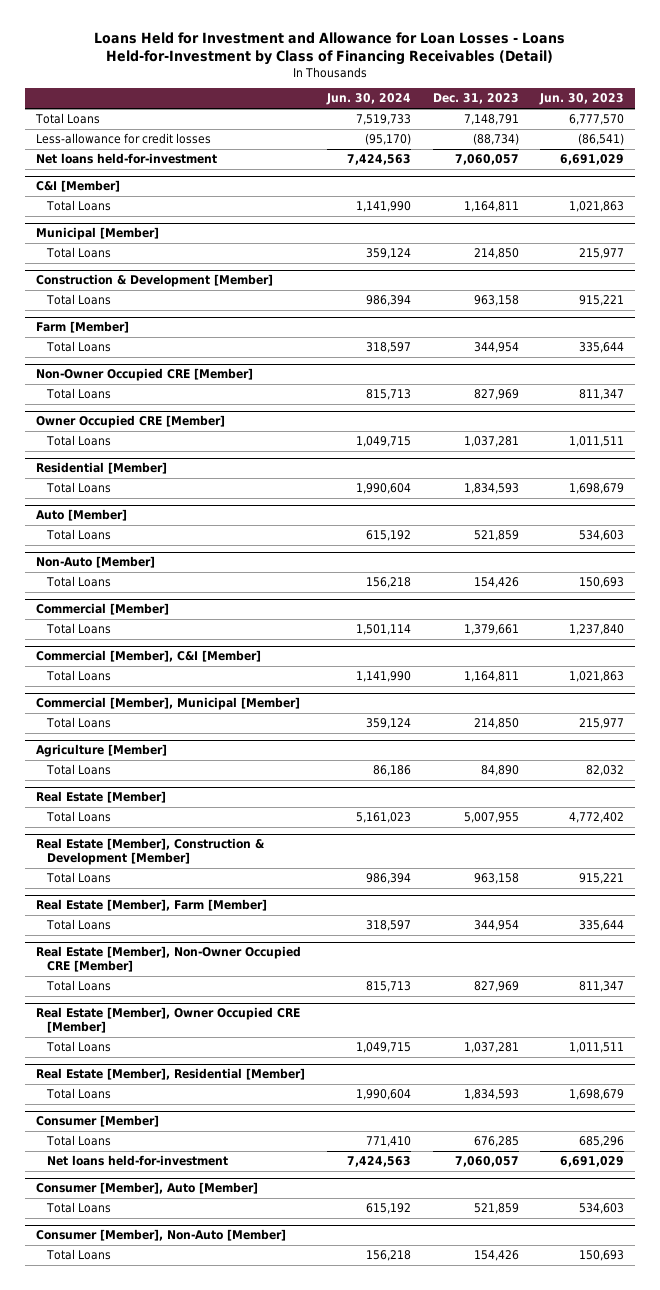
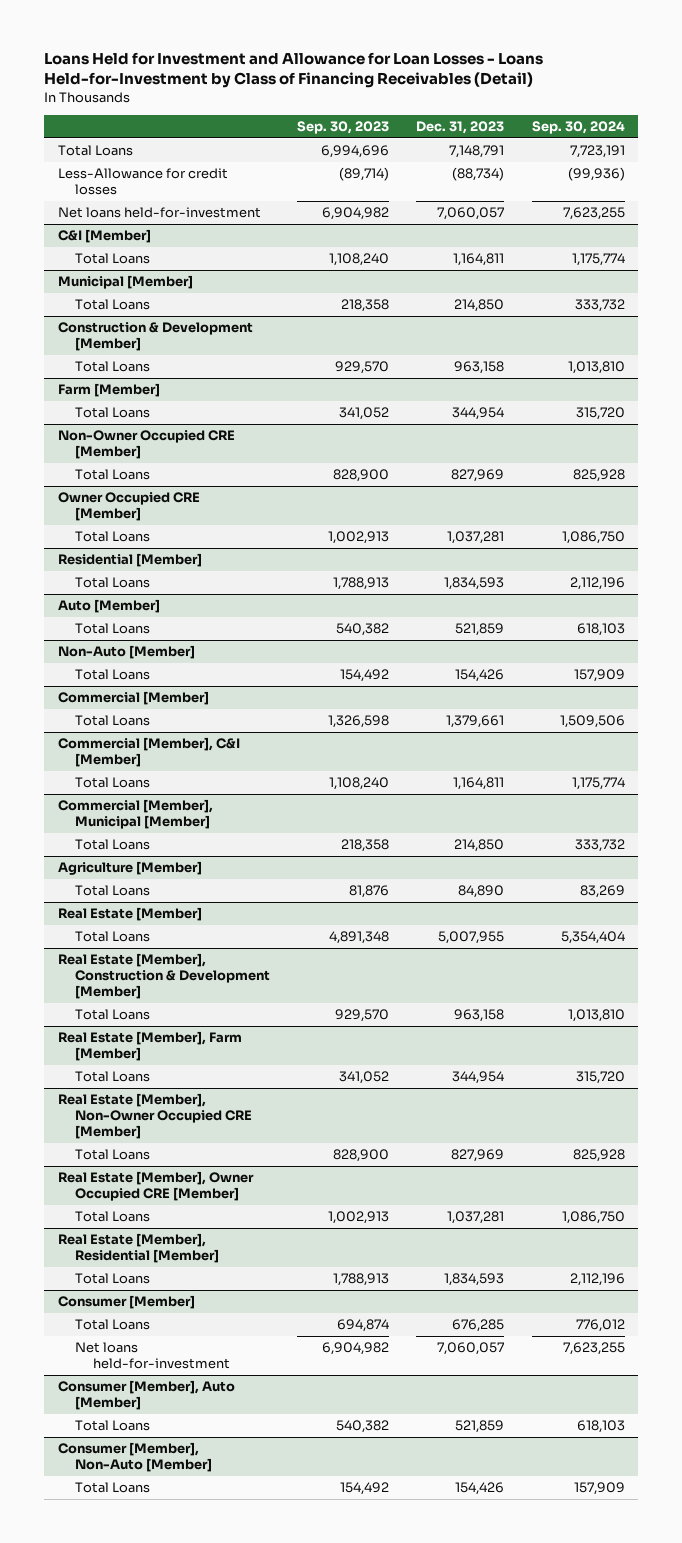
- | Jun. 30, 2024 | Dec. 31, 2023 | Jun. 30, 2023
+ | Sep. 30, 2023 | Dec. 31, 2023 | Sep. 30, 2024
- Less-allowance for credit losses | (95,170) | (88,734) | (86,541)
+ Less-Allowance for credit losses | (89,714) | (88,734) | (99,936)

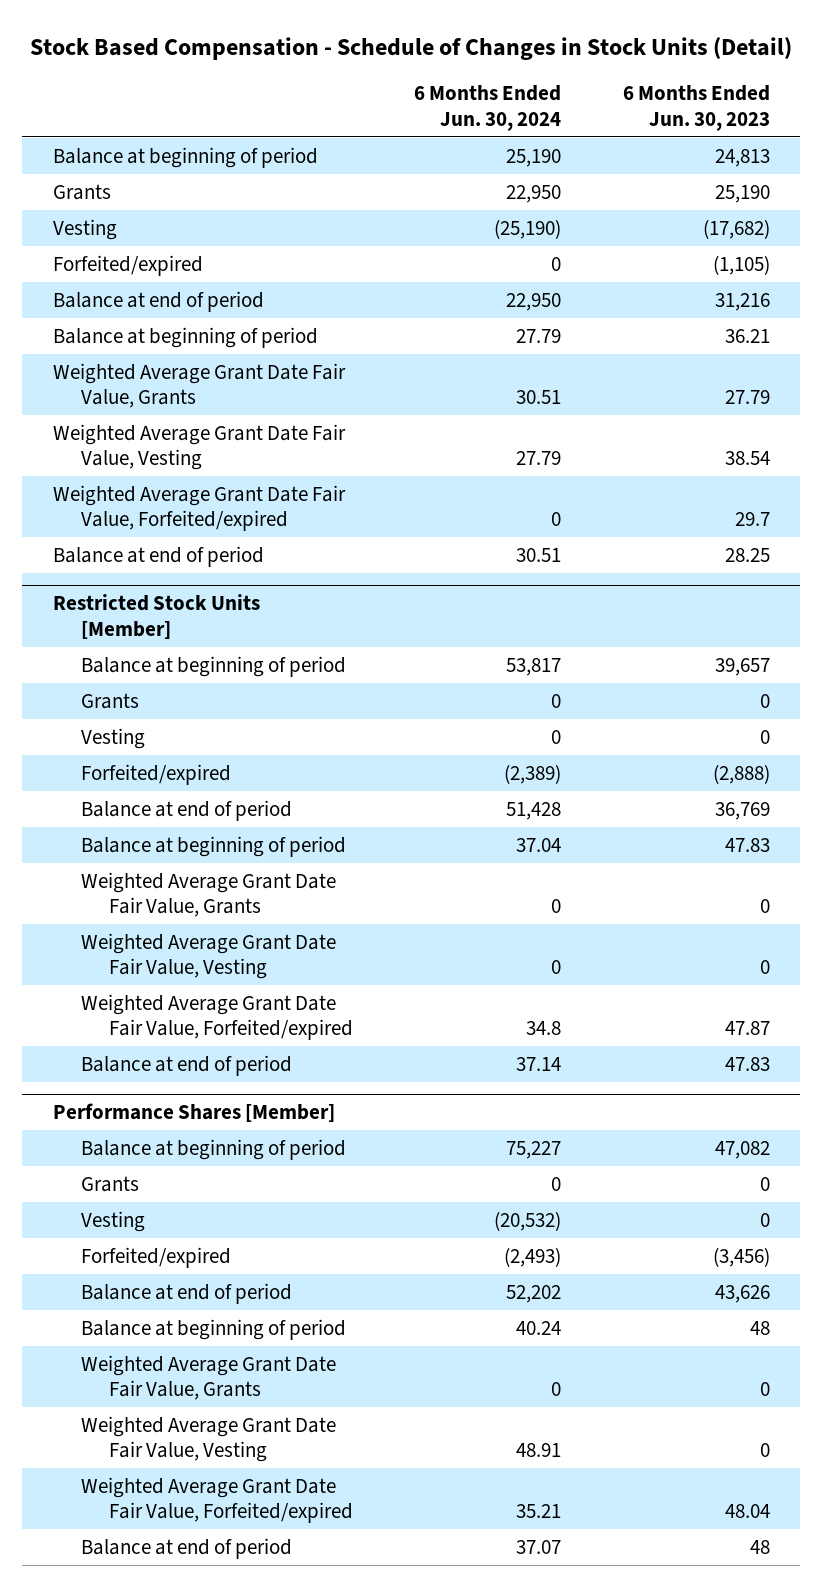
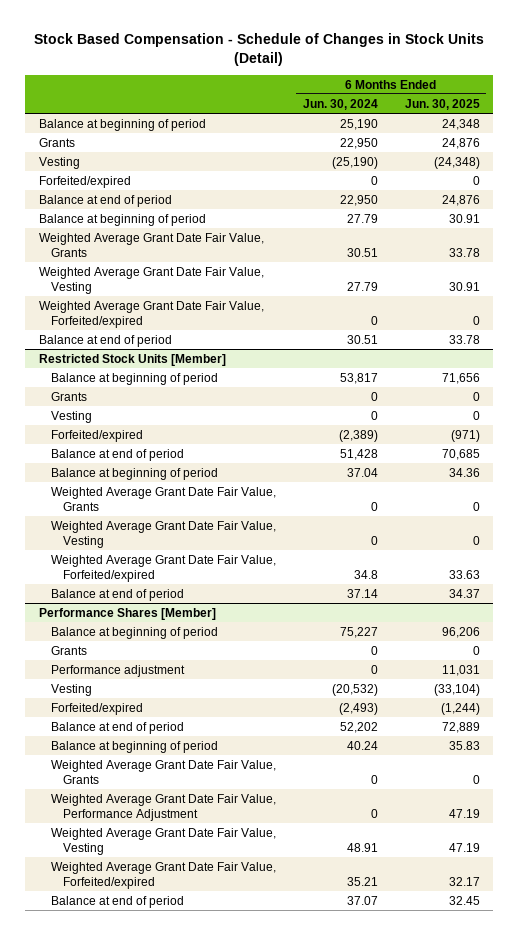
- | 6 Months Ended Jun. 30, 2024 | 6 Months Ended Jun. 30, 2023
+ | 6 Months Ended Jun. 30, 2024 | 6 Months Ended Jun. 30, 2025
@ Performance Shares [Member]
+ Performance adjustment | 0 | 11,031
+ Weighted Average Grant Date Fair Value, Performance Adjustment | 0 | 47.19

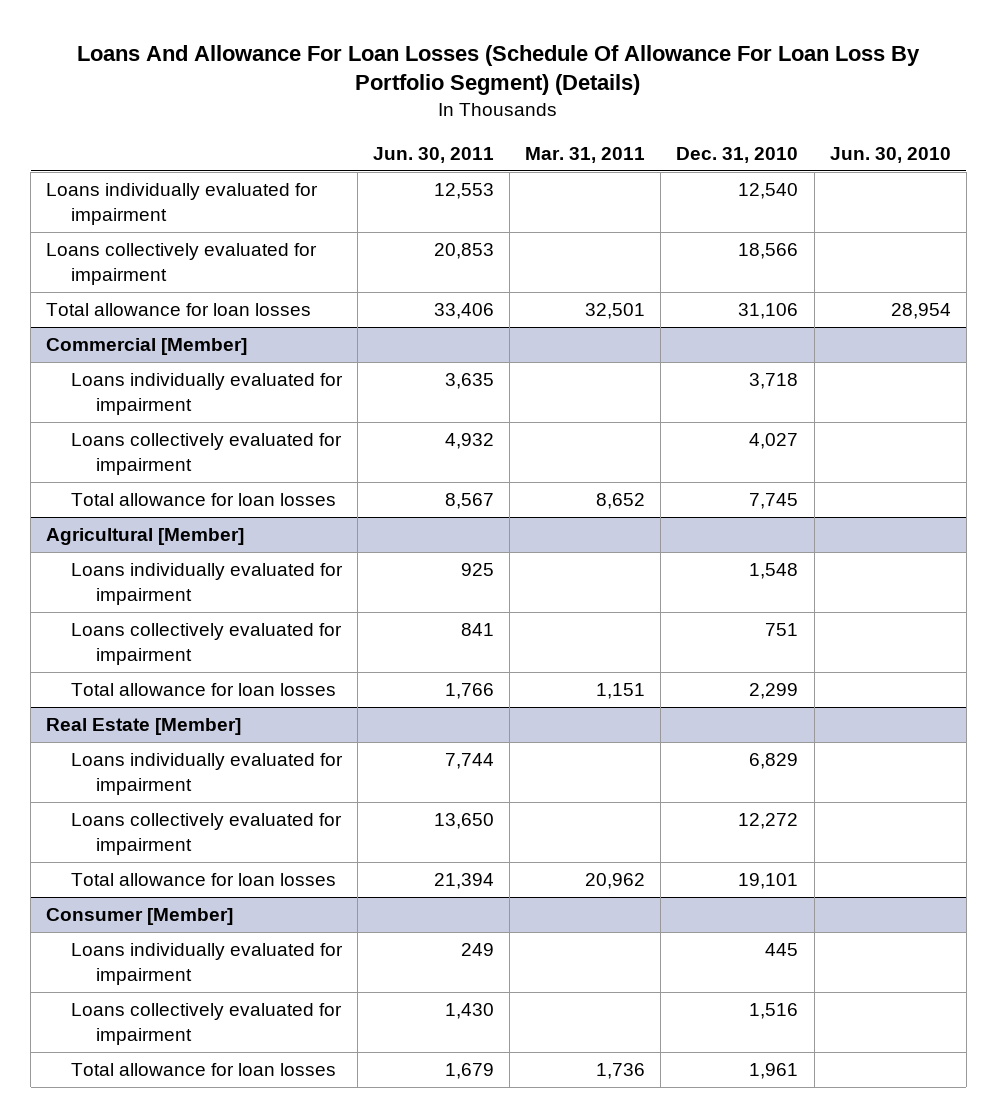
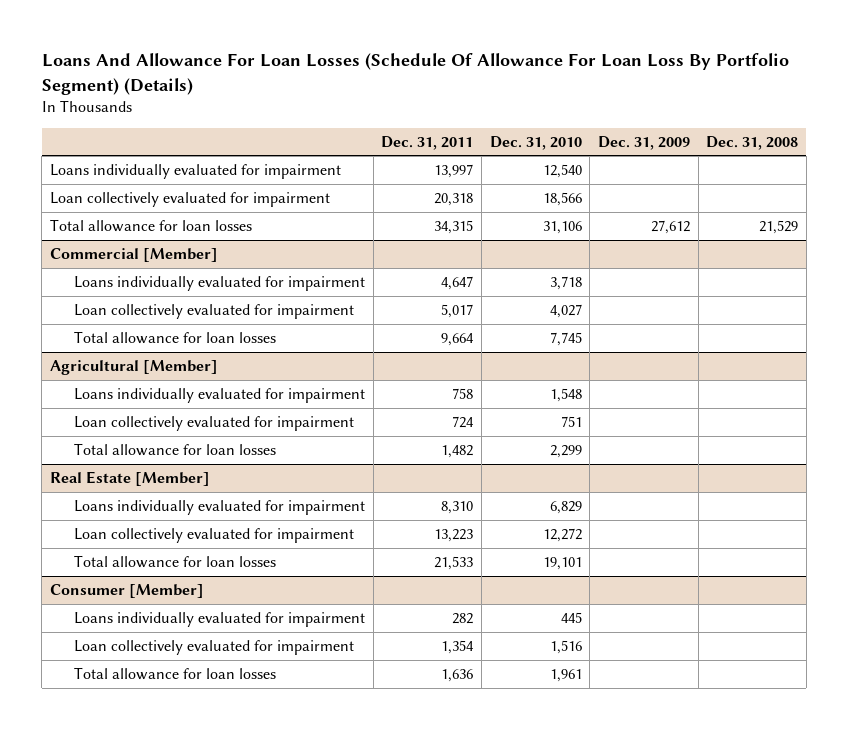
- | Jun. 30, 2011 | Mar. 31, 2011 | Dec. 31, 2010 | Jun. 30, 2010
+ | Dec. 31, 2011 | Dec. 31, 2010 | Dec. 31, 2009 | Dec. 31, 2008
- Loans collectively evaluated for impairment | 20,853 | | 18,566 |
+ Loan collectively evaluated for impairment | 20,318 | 18,566 | |
@ Commercial [Member]
- Loans collectively evaluated for impairment | 4,932 | | 4,027 |
+ Loan collectively evaluated for impairment | 5,017 | 4,027 | |
@ Agricultural [Member]
- Loans collectively evaluated for impairment | 841 | | 751 |
+ Loan collectively evaluated for impairment | 724 | 751 | |
@ Real Estate [Member]
- Loans collectively evaluated for impairment | 13,650 | | 12,272 |
+ Loan collectively evaluated for impairment | 13,223 | 12,272 | |
@ Consumer [Member]
- Loans collectively evaluated for impairment | 1,430 | | 1,516 |
+ Loan collectively evaluated for impairment | 1,354 | 1,516 | |

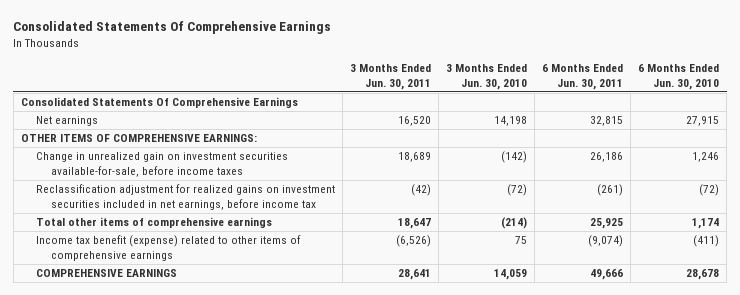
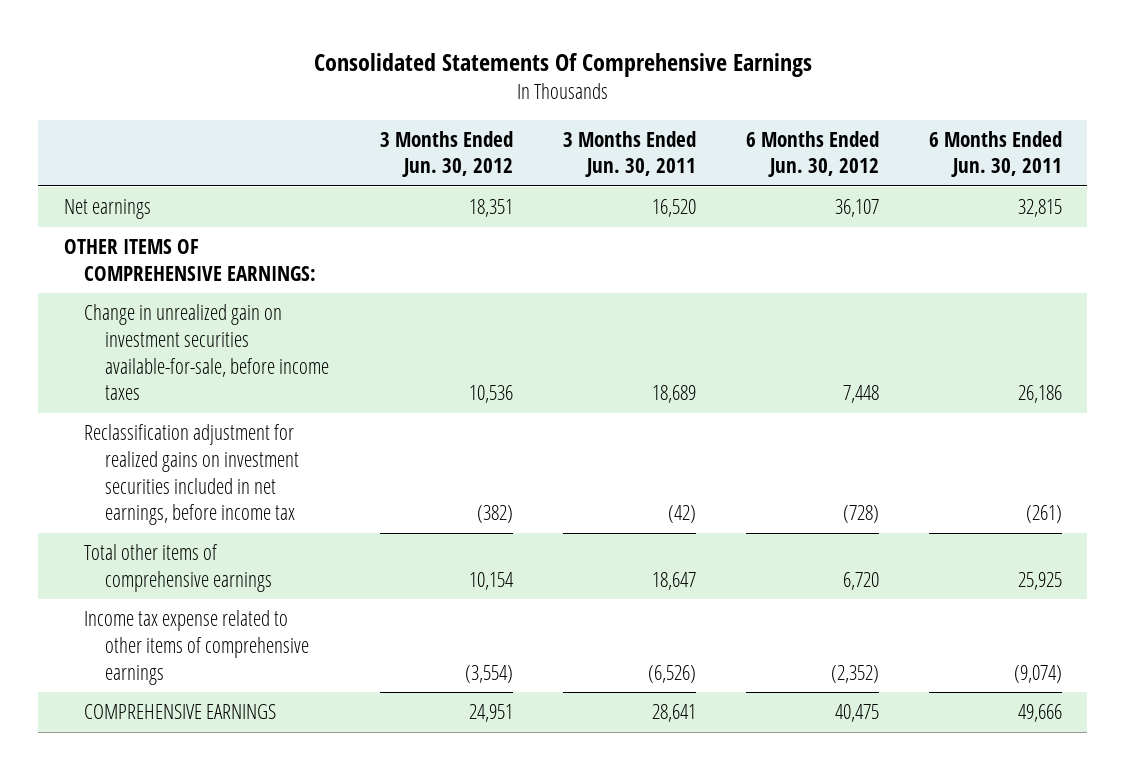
- | 3 Months Ended Jun. 30, 2011 | 3 Months Ended Jun. 30, 2010 | 6 Months Ended Jun. 30, 2011 | 6 Months Ended Jun. 30, 2010
+ | 3 Months Ended Jun. 30, 2012 | 3 Months Ended Jun. 30, 2011 | 6 Months Ended Jun. 30, 2012 | 6 Months Ended Jun. 30, 2011
- Consolidated Statements Of Comprehensive Earnings
- Income tax benefit (expense) related to other items of comprehensive earnings | (6,526) | 75 | (9,074) | (411)
+ Income tax expense related to other items of comprehensive earnings | (3,554) | (6,526) | (2,352) | (9,074)

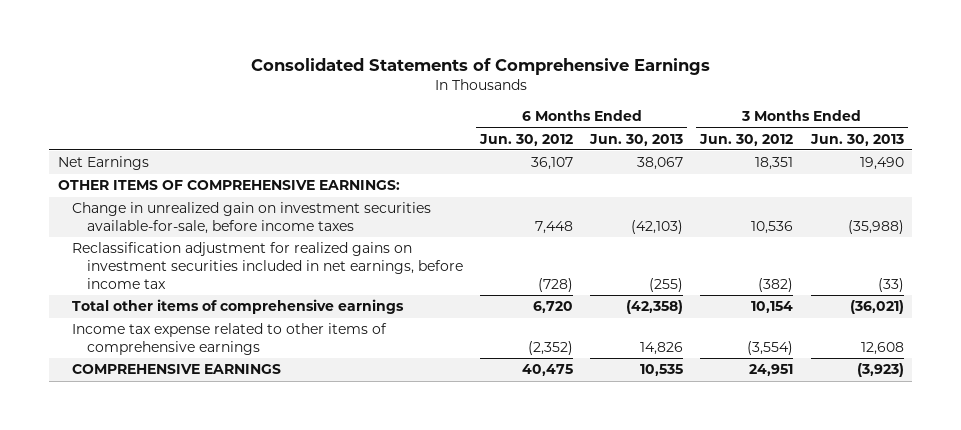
- Consolidated Statements Of Comprehensive Earnings
+ Consolidated Statements of Comprehensive Earnings
- | 3 Months Ended Jun. 30, 2012 | 3 Months Ended Jun. 30, 2011 | 6 Months Ended Jun. 30, 2012 | 6 Months Ended Jun. 30, 2011
+ | 6 Months Ended Jun. 30, 2012 | 6 Months Ended Jun. 30, 2013 | 3 Months Ended Jun. 30, 2012 | 3 Months Ended Jun. 30, 2013
- Net earnings | 18,351 | 16,520 | 36,107 | 32,815
+ Net Earnings | 36,107 | 38,067 | 18,351 | 19,490

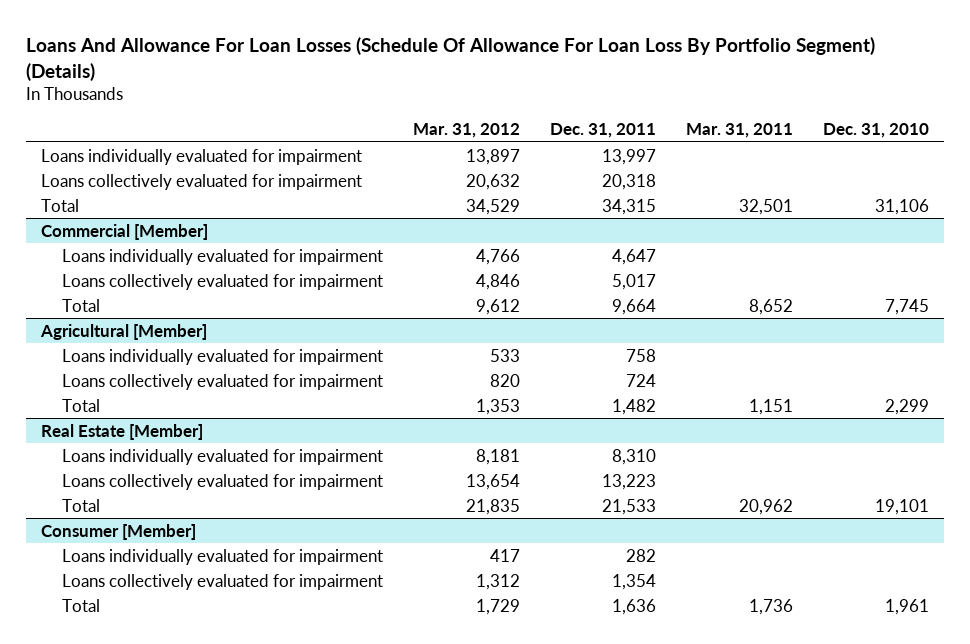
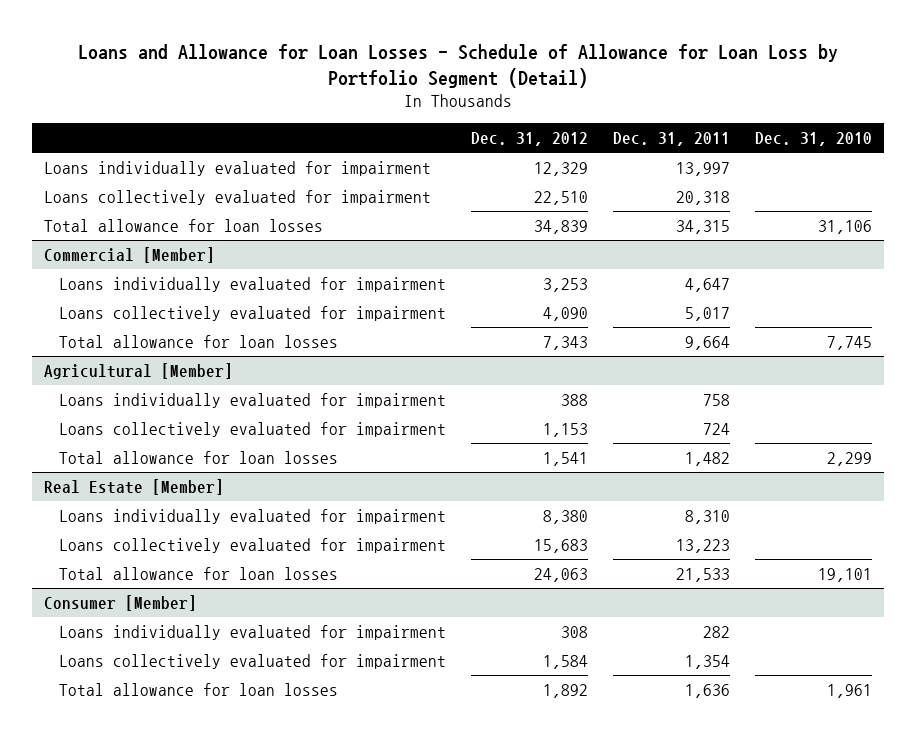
- Loans And Allowance For Loan Losses (Schedule Of Allowance For Loan Loss By Portfolio Segment) (Details)
+ Loans and Allowance for Loan Losses - Schedule of Allowance for Loan Loss by Portfolio Segment (Detail)
- | Mar. 31, 2012 | Dec. 31, 2011 | Mar. 31, 2011 | Dec. 31, 2010
+ | Dec. 31, 2012 | Dec. 31, 2011 | Dec. 31, 2010
- Total | 34,529 | 34,315 | 32,501 | 31,106
+ Total allowance for loan losses | 34,839 | 34,315 | 31,106
@ Commercial [Member]
- Total | 9,612 | 9,664 | 8,652 | 7,745
+ Total allowance for loan losses | 7,343 | 9,664 | 7,745
@ Agricultural [Member]
- Total | 1,353 | 1,482 | 1,151 | 2,299
+ Total allowance for loan losses | 1,541 | 1,482 | 2,299
@ Real Estate [Member]
- Total | 21,835 | 21,533 | 20,962 | 19,101
+ Total allowance for loan losses | 24,063 | 21,533 | 19,101
@ Consumer [Member]
- Total | 1,729 | 1,636 | 1,736 | 1,961
+ Total allowance for loan losses | 1,892 | 1,636 | 1,961

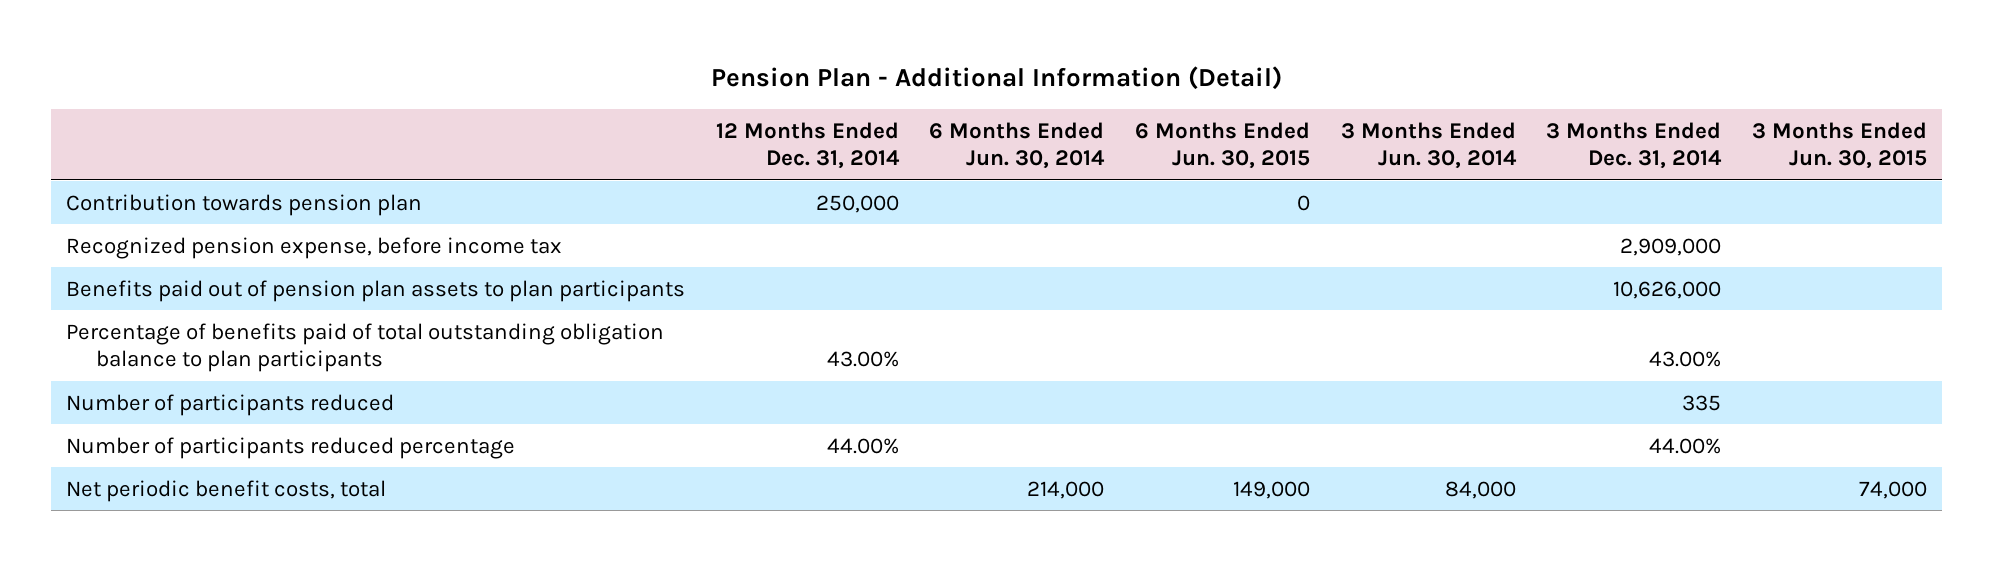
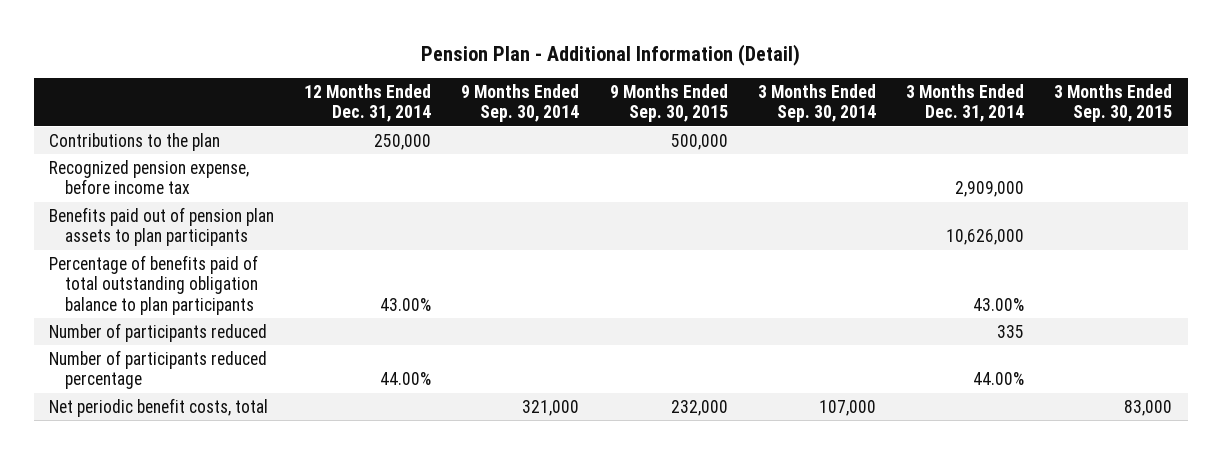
- | 12 Months Ended Dec. 31, 2014 | 6 Months Ended Jun. 30, 2014 | 6 Months Ended Jun. 30, 2015 | 3 Months Ended Jun. 30, 2014 | 3 Months Ended Dec. 31, 2014 | 3 Months Ended Jun. 30, 2015
+ | 12 Months Ended Dec. 31, 2014 | 9 Months Ended Sep. 30, 2014 | 9 Months Ended Sep. 30, 2015 | 3 Months Ended Sep. 30, 2014 | 3 Months Ended Dec. 31, 2014 | 3 Months Ended Sep. 30, 2015
- Contribution towards pension plan | 250,000 | | 0 | | |
+ Contributions to the plan | 250,000 | | 500,000 | | |

